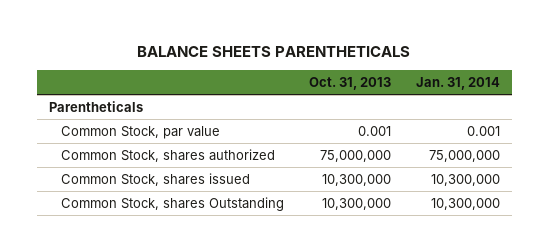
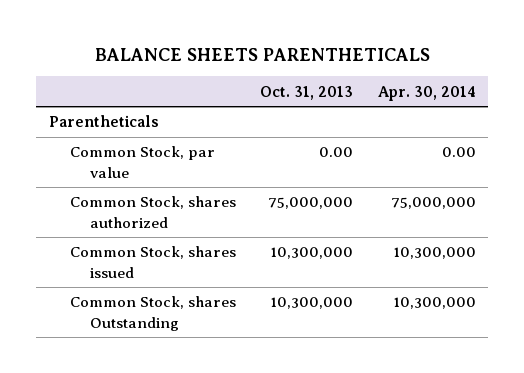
- | Oct. 31, 2013 | Jan. 31, 2014
+ | Oct. 31, 2013 | Apr. 30, 2014
- Common Stock, par value | 0.001 | 0.001
+ Common Stock, par value | 0.00 | 0.00

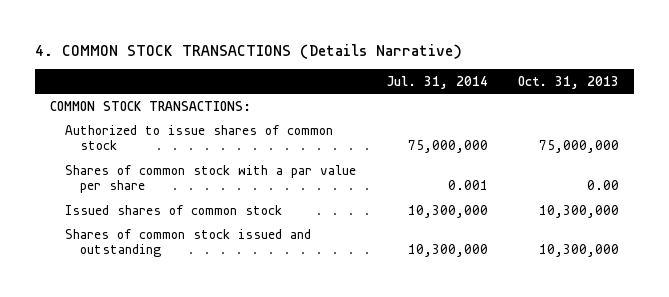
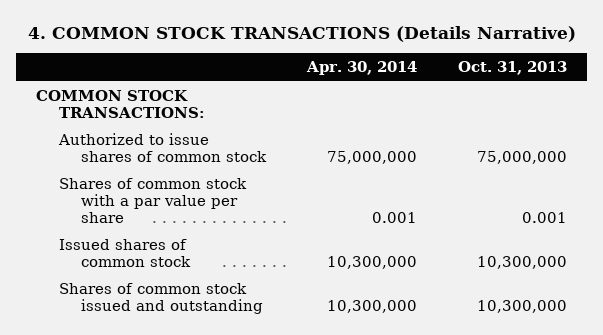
- | Jul. 31, 2014 | Oct. 31, 2013
+ | Apr. 30, 2014 | Oct. 31, 2013
- Shares of common stock with a par value per share | 0.001 | 0.00
+ Shares of common stock with a par value per share | 0.001 | 0.001

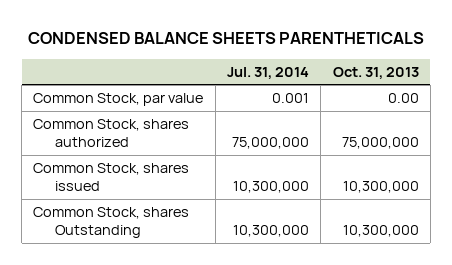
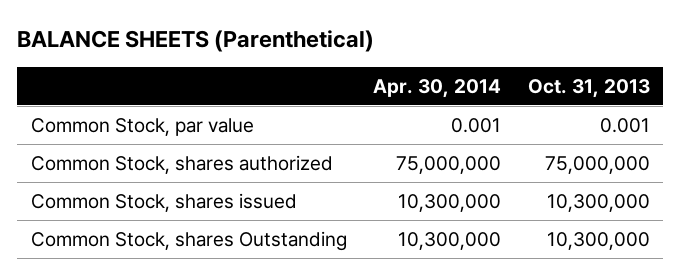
- CONDENSED BALANCE SHEETS PARENTHETICALS
+ BALANCE SHEETS (Parenthetical)
- | Jul. 31, 2014 | Oct. 31, 2013
+ | Apr. 30, 2014 | Oct. 31, 2013
- Common Stock, par value | 0.001 | 0.00
+ Common Stock, par value | 0.001 | 0.001

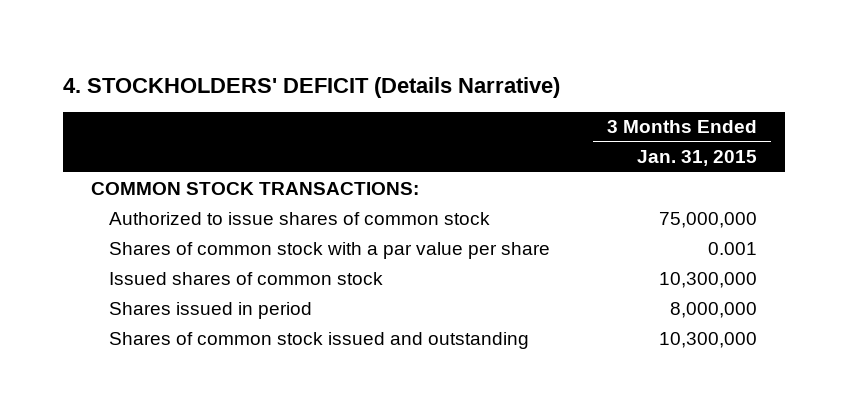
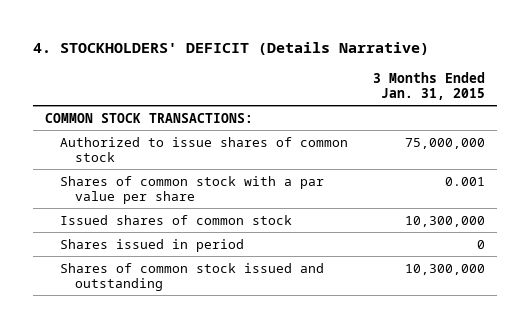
- Shares issued in period | 8,000,000
+ Shares issued in period | 0

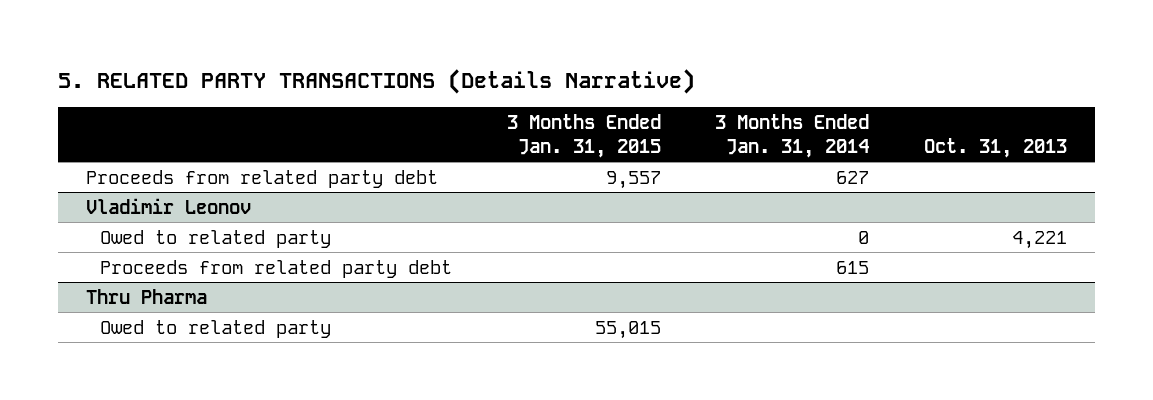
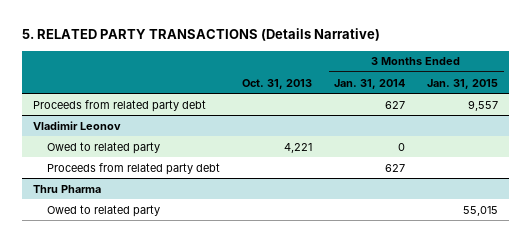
- | 3 Months Ended Jan. 31, 2015 | 3 Months Ended Jan. 31, 2014 | Oct. 31, 2013
+ | Oct. 31, 2013 | 3 Months Ended Jan. 31, 2014 | 3 Months Ended Jan. 31, 2015
@ Vladimir Leonov
- Proceeds from related party debt | | 615 |
+ Proceeds from related party debt | | 627 |

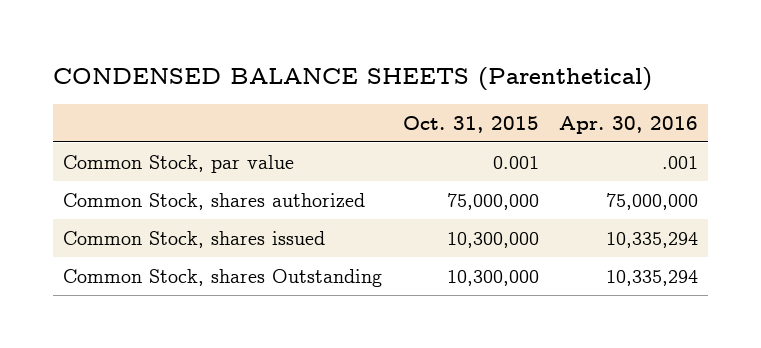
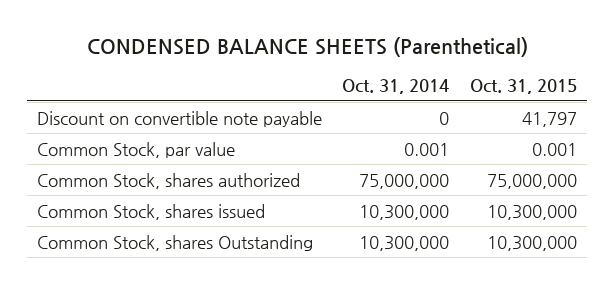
- | Oct. 31, 2015 | Apr. 30, 2016
+ | Oct. 31, 2014 | Oct. 31, 2015
+ Discount on convertible note payable | 0 | 41,797

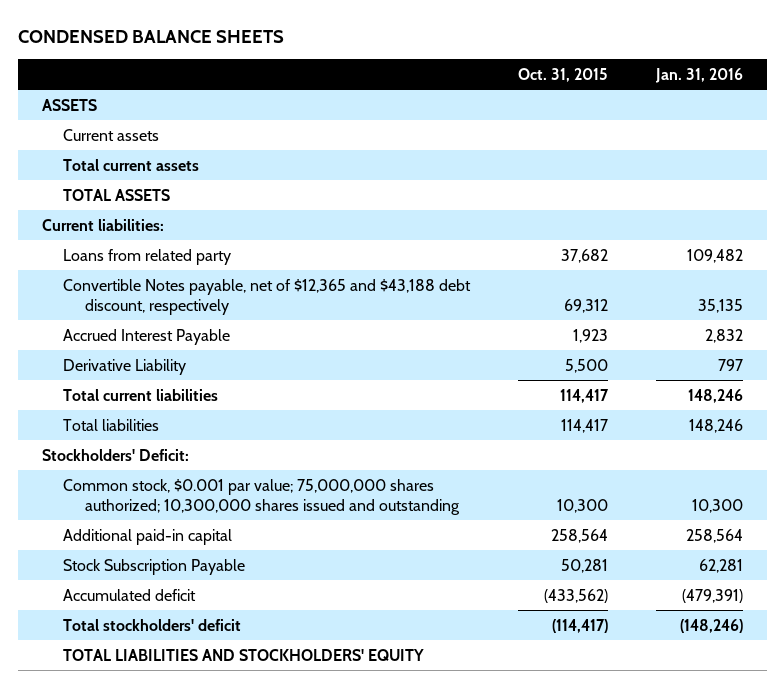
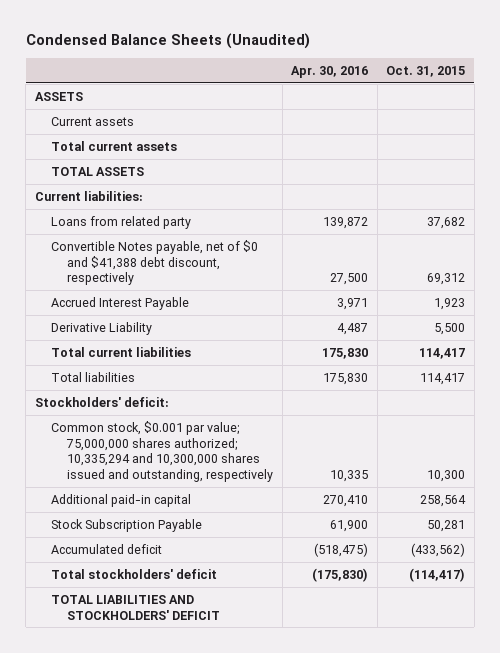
- CONDENSED BALANCE SHEETS
+ Condensed Balance Sheets (Unaudited)
- | Oct. 31, 2015 | Jan. 31, 2016
+ | Apr. 30, 2016 | Oct. 31, 2015
- Convertible Notes payable, net of $12,365 and $43,188 debt discount, respectively | 69,312 | 35,135
+ Convertible Notes payable, net of $0 and $41,388 debt discount, respectively | 27,500 | 69,312
- Stockholders' Deficit:
- Common stock, $0.001 par value; 75,000,000 shares authorized; 10,300,000 shares issued and outstanding | 10,300 | 10,300
+ Stockholders' deficit:
+ Common stock, $0.001 par value; 75,000,000 shares authorized; 10,335,294 and 10,300,000 shares issued and outstanding, respectively | 10,335 | 10,300
- TOTAL LIABILITIES AND STOCKHOLDERS' EQUITY
+ TOTAL LIABILITIES AND STOCKHOLDERS' DEFICIT

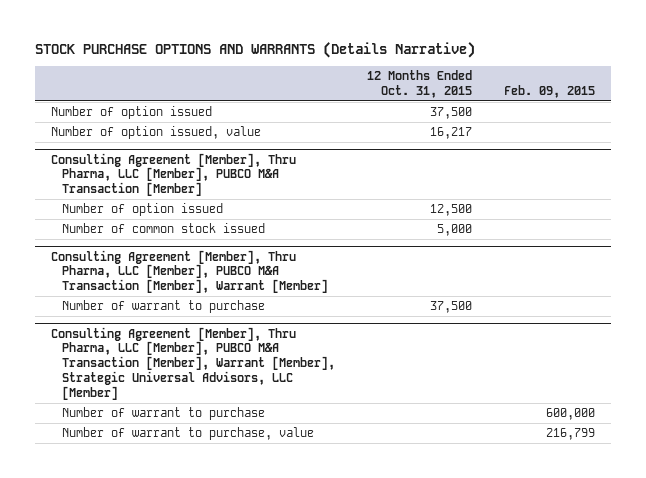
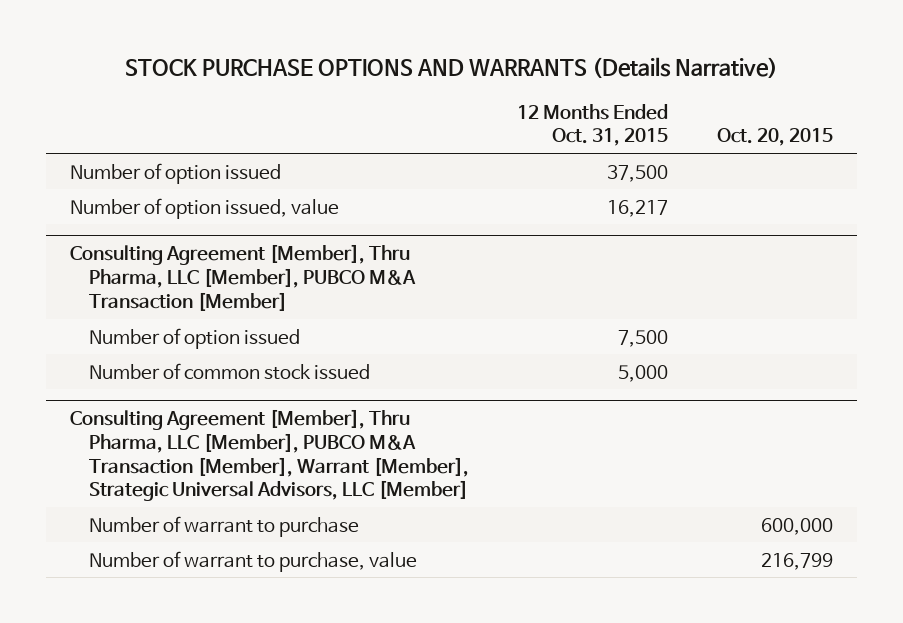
- | 12 Months Ended Oct. 31, 2015 | Feb. 09, 2015
+ | 12 Months Ended Oct. 31, 2015 | Oct. 20, 2015
@ Consulting Agreement [Member], Thru Pharma, LLC [Member], PUBCO M&A Transaction [Member]
- Number of option issued | 12,500 |
+ Number of option issued | 7,500 |
- Consulting Agreement [Member], Thru Pharma, LLC [Member], PUBCO M&A Transaction [Member], Warrant [Member]
- Number of warrant to purchase | 37,500 |

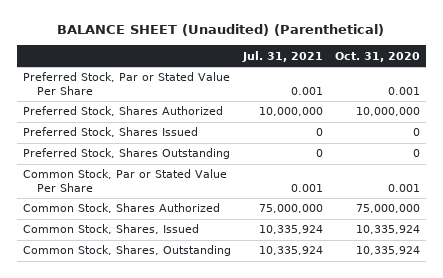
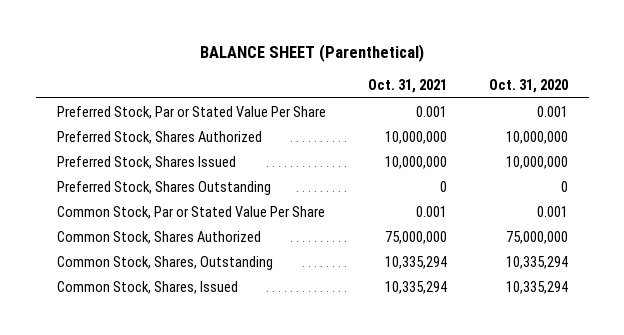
- BALANCE SHEET (Unaudited) (Parenthetical)
+ BALANCE SHEET (Parenthetical)
- | Jul. 31, 2021 | Oct. 31, 2020
+ | Oct. 31, 2021 | Oct. 31, 2020
- Preferred Stock, Shares Issued | 0 | 0
+ Preferred Stock, Shares Issued | 10,000,000 | 10,000,000
- Common Stock, Shares, Issued | 10,335,924 | 10,335,924
- Common Stock, Shares, Outstanding | 10,335,924 | 10,335,924
+ Common Stock, Shares, Outstanding | 10,335,294 | 10,335,294
+ Common Stock, Shares, Issued | 10,335,294 | 10,335,294

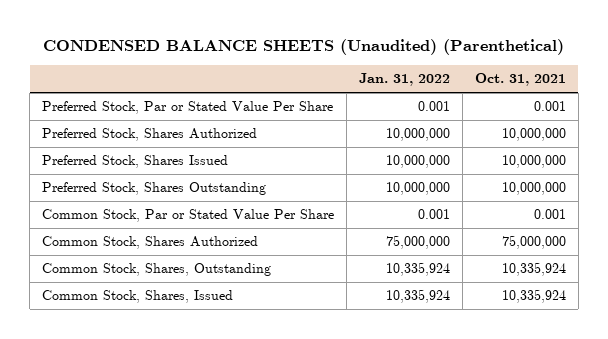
- BALANCE SHEET (Parenthetical)
+ CONDENSED BALANCE SHEETS (Unaudited) (Parenthetical)
- | Oct. 31, 2021 | Oct. 31, 2020
+ | Jan. 31, 2022 | Oct. 31, 2021
- Preferred Stock, Shares Outstanding | 0 | 0
+ Preferred Stock, Shares Outstanding | 10,000,000 | 10,000,000
- Common Stock, Shares, Outstanding | 10,335,294 | 10,335,294
- Common Stock, Shares, Issued | 10,335,294 | 10,335,294
+ Common Stock, Shares, Outstanding | 10,335,924 | 10,335,924
+ Common Stock, Shares, Issued | 10,335,924 | 10,335,924

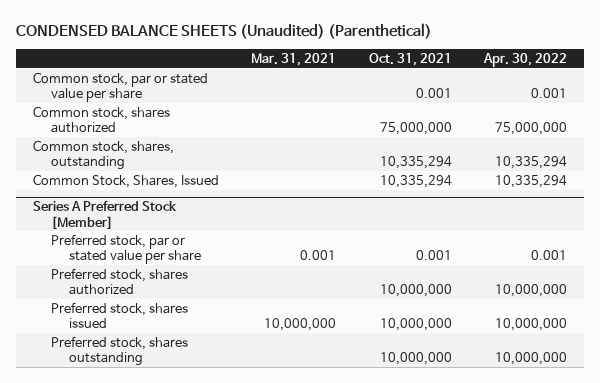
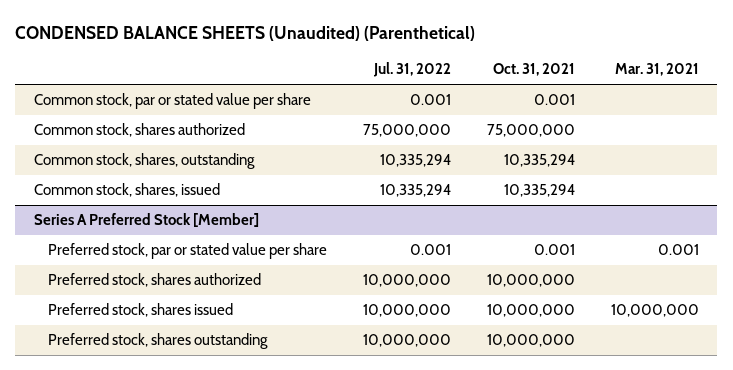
- | Mar. 31, 2021 | Oct. 31, 2021 | Apr. 30, 2022
+ | Jul. 31, 2022 | Oct. 31, 2021 | Mar. 31, 2021
- Common Stock, Shares, Issued | | 10,335,294 | 10,335,294
+ Common stock, shares, issued | 10,335,294 | 10,335,294 |

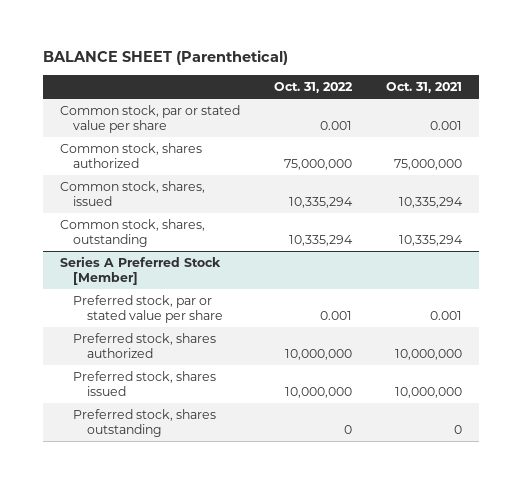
- CONDENSED BALANCE SHEETS (Unaudited) (Parenthetical)
+ BALANCE SHEET (Parenthetical)
- | Jul. 31, 2022 | Oct. 31, 2021 | Mar. 31, 2021
+ | Oct. 31, 2022 | Oct. 31, 2021
moved down: Common stock, shares, outstanding | 10,335,294 | 10,335,294
@ Series A Preferred Stock [Member]
- Preferred stock, shares outstanding | 10,000,000 | 10,000,000 |
+ Preferred stock, shares outstanding | 0 | 0

